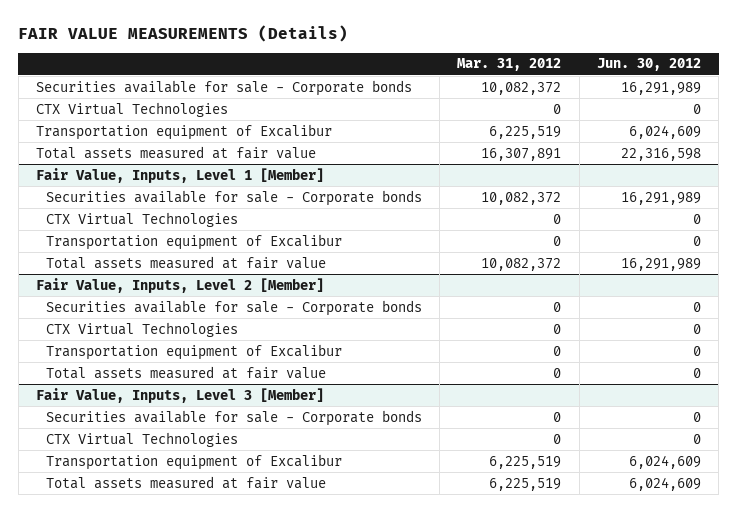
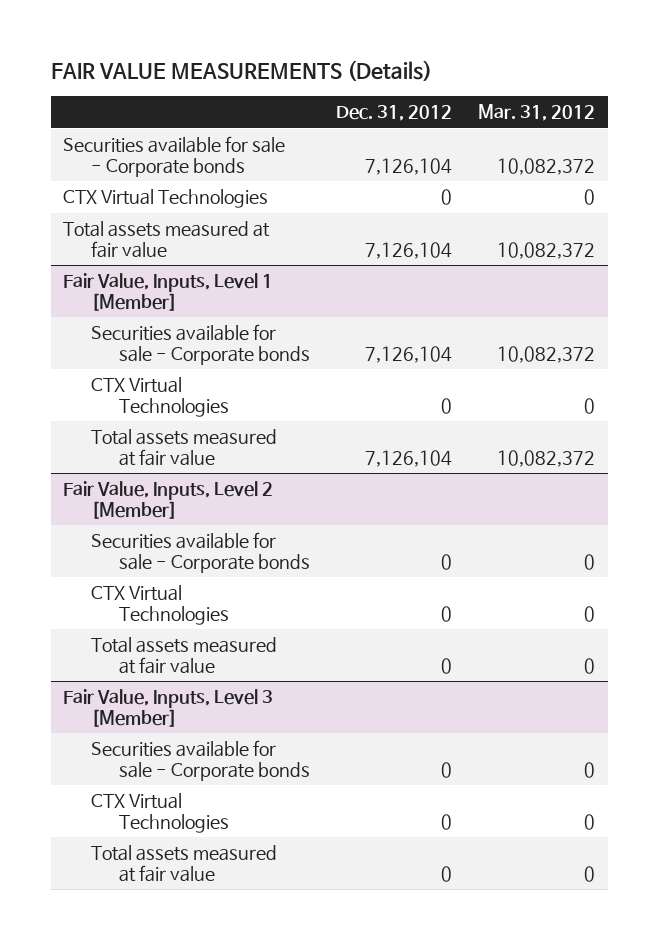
- | Mar. 31, 2012 | Jun. 30, 2012
+ | Dec. 31, 2012 | Mar. 31, 2012
- Transportation equipment of Excalibur | 6,225,519 | 6,024,609
- Total assets measured at fair value | 16,307,891 | 22,316,598
+ Total assets measured at fair value | 7,126,104 | 10,082,372
@ Fair Value, Inputs, Level 1 [Member]
- Transportation equipment of Excalibur | 0 | 0
@ Fair Value, Inputs, Level 2 [Member]
- Transportation equipment of Excalibur | 0 | 0
@ Fair Value, Inputs, Level 3 [Member]
- Transportation equipment of Excalibur | 6,225,519 | 6,024,609
- Total assets measured at fair value | 6,225,519 | 6,024,609
+ Total assets measured at fair value | 0 | 0

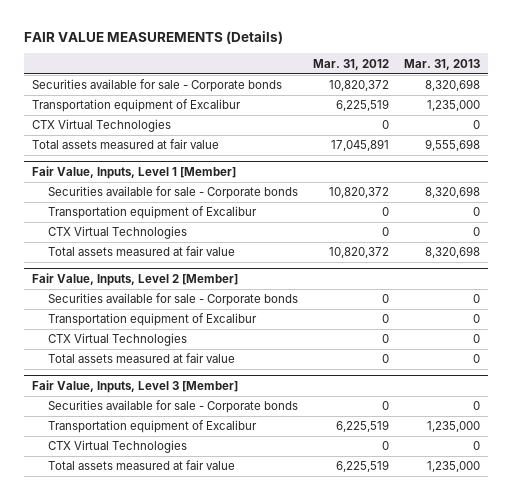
- | Dec. 31, 2012 | Mar. 31, 2012
+ | Mar. 31, 2012 | Mar. 31, 2013
- Securities available for sale - Corporate bonds | 7,126,104 | 10,082,372
+ Securities available for sale - Corporate bonds | 10,820,372 | 8,320,698
+ Transportation equipment of Excalibur | 6,225,519 | 1,235,000
- Total assets measured at fair value | 7,126,104 | 10,082,372
+ Total assets measured at fair value | 17,045,891 | 9,555,698
@ Fair Value, Inputs, Level 1 [Member]
- Securities available for sale - Corporate bonds | 7,126,104 | 10,082,372
+ Securities available for sale - Corporate bonds | 10,820,372 | 8,320,698
+ Transportation equipment of Excalibur | 0 | 0
- Total assets measured at fair value | 7,126,104 | 10,082,372
+ Total assets measured at fair value | 10,820,372 | 8,320,698
@ Fair Value, Inputs, Level 2 [Member]
+ Transportation equipment of Excalibur | 0 | 0
@ Fair Value, Inputs, Level 3 [Member]
+ Transportation equipment of Excalibur | 6,225,519 | 1,235,000
- Total assets measured at fair value | 0 | 0
+ Total assets measured at fair value | 6,225,519 | 1,235,000

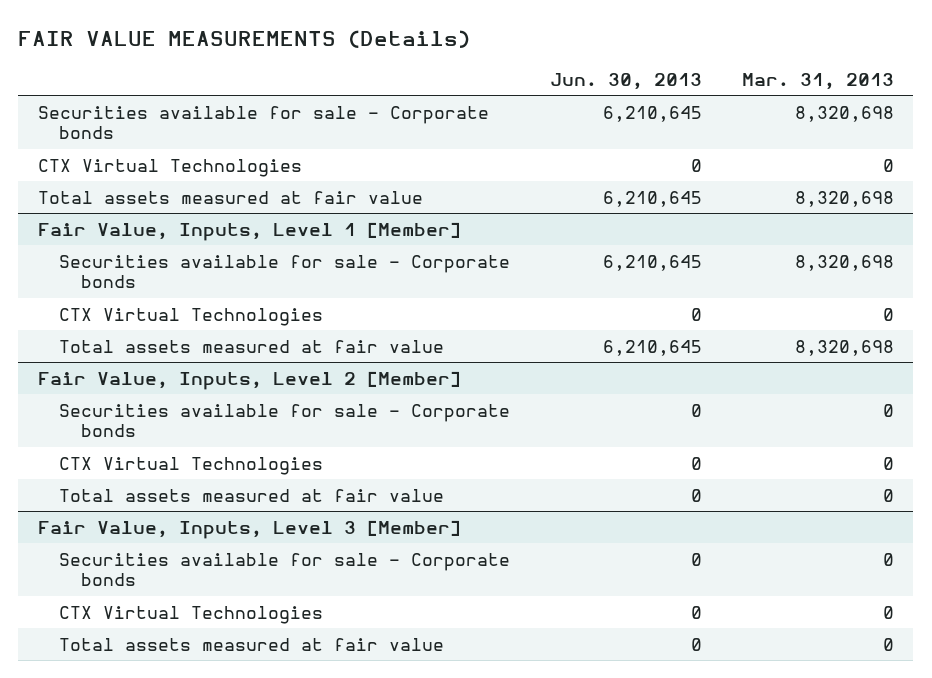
- | Mar. 31, 2012 | Mar. 31, 2013
+ | Jun. 30, 2013 | Mar. 31, 2013
- Transportation equipment of Excalibur | 6,225,519 | 1,235,000
- Total assets measured at fair value | 17,045,891 | 9,555,698
+ Total assets measured at fair value | 6,210,645 | 8,320,698
@ Fair Value, Inputs, Level 1 [Member]
- Transportation equipment of Excalibur | 0 | 0
@ Fair Value, Inputs, Level 2 [Member]
- Transportation equipment of Excalibur | 0 | 0
@ Fair Value, Inputs, Level 3 [Member]
- Transportation equipment of Excalibur | 6,225,519 | 1,235,000
- Total assets measured at fair value | 6,225,519 | 1,235,000
+ Total assets measured at fair value | 0 | 0

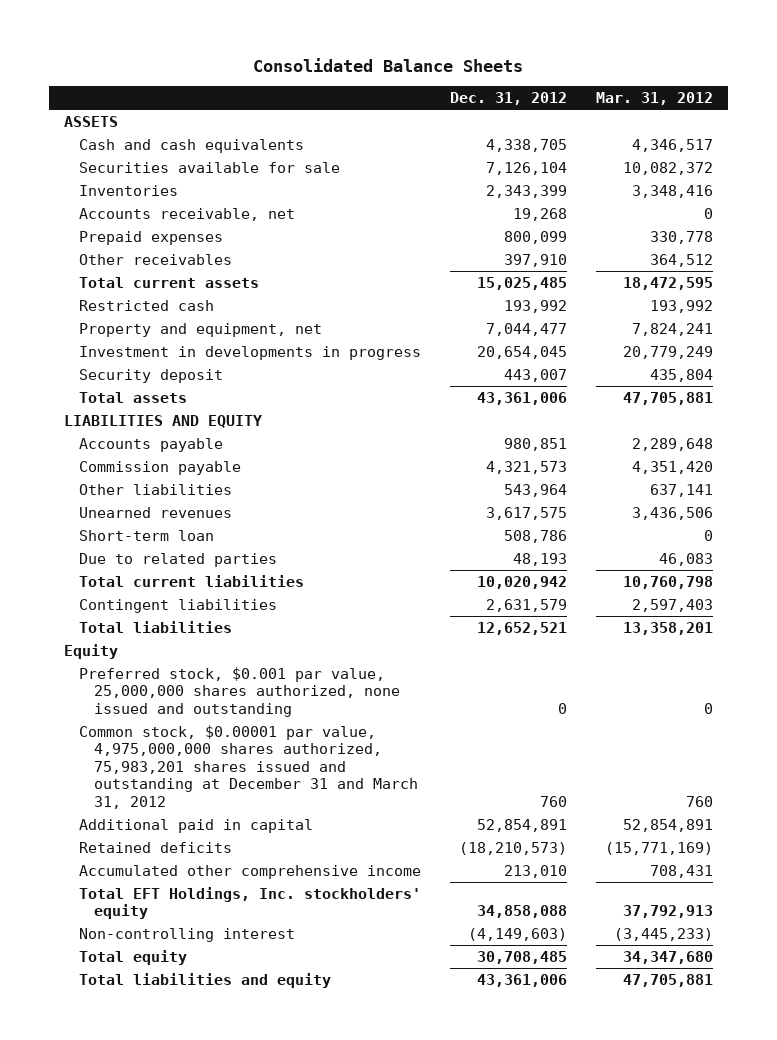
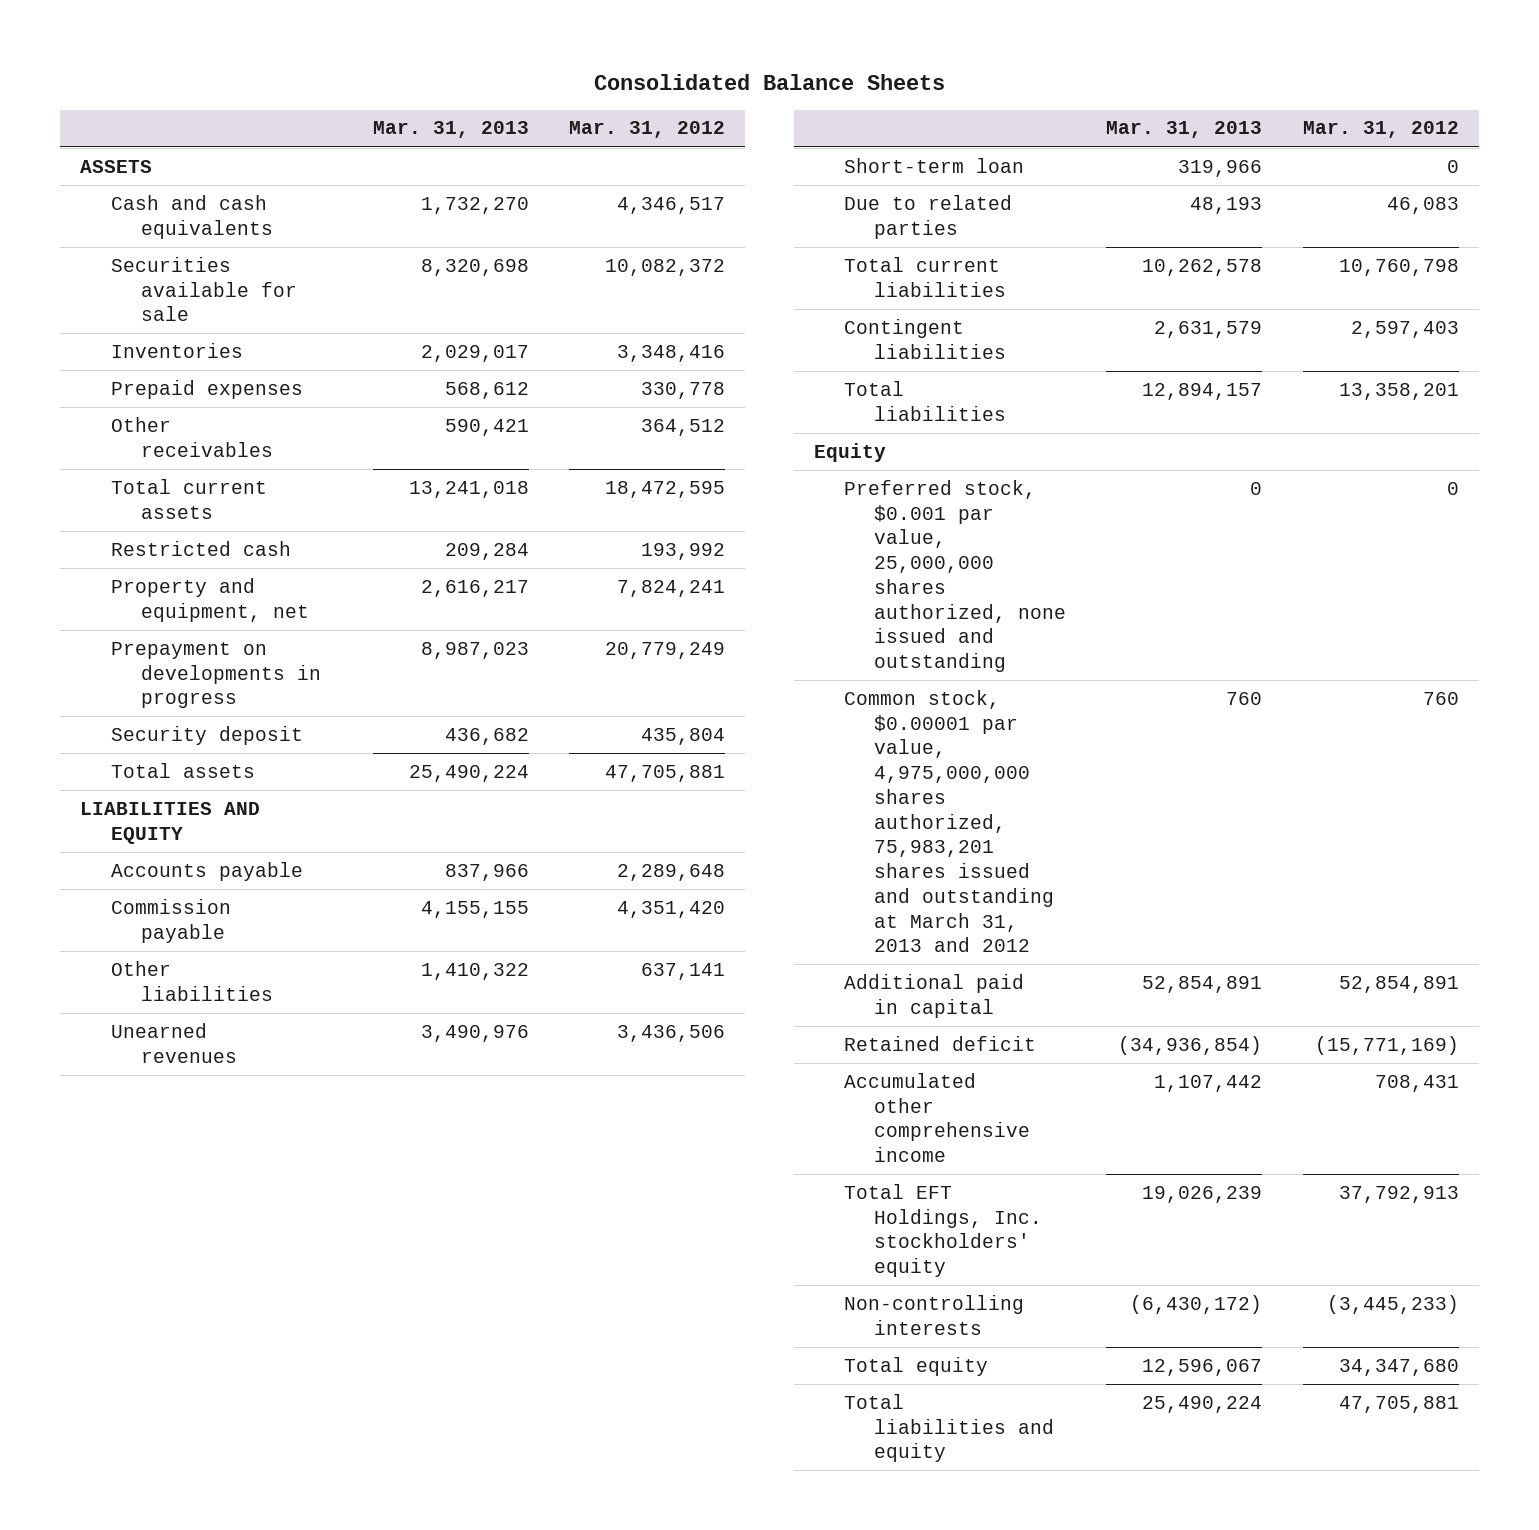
- | Dec. 31, 2012 | Mar. 31, 2012
+ | Mar. 31, 2013 | Mar. 31, 2012
- Accounts receivable, net | 19,268 | 0
- Investment in developments in progress | 20,654,045 | 20,779,249
+ Prepayment on developments in progress | 8,987,023 | 20,779,249
- Common stock, $0.00001 par value, 4,975,000,000 shares authorized, 75,983,201 shares issued and outstanding at December 31 and March 31, 2012 | 760 | 760
+ Common stock, $0.00001 par value, 4,975,000,000 shares authorized, 75,983,201 shares issued and outstanding at March 31, 2013 and 2012 | 760 | 760
- Retained deficits | (18,210,573) | (15,771,169)
+ Retained deficit | (34,936,854) | (15,771,169)
- Non-controlling interest | (4,149,603) | (3,445,233)
+ Non-controlling interests | (6,430,172) | (3,445,233)

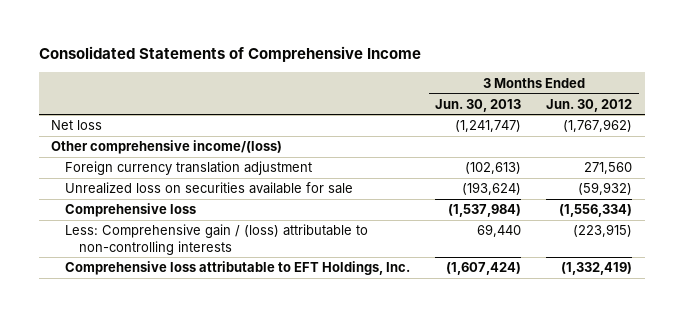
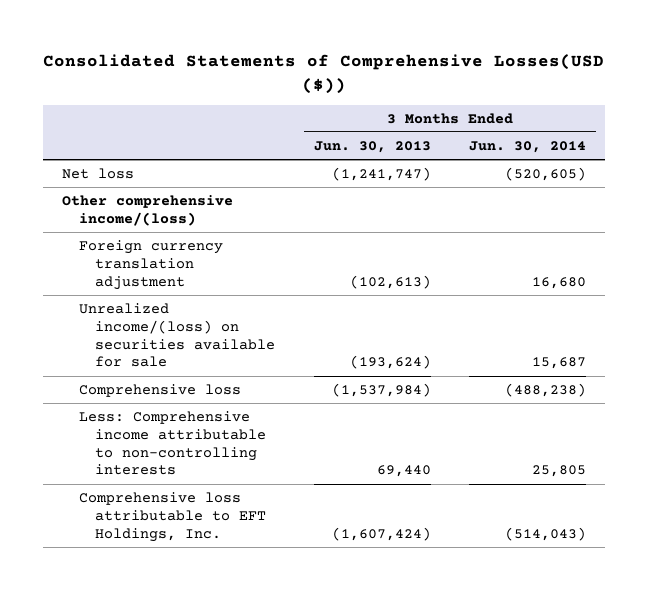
- Consolidated Statements of Comprehensive Income
+ Consolidated Statements of Comprehensive Losses(USD ($))
- | 3 Months Ended Jun. 30, 2013 | 3 Months Ended Jun. 30, 2012
+ | 3 Months Ended Jun. 30, 2013 | 3 Months Ended Jun. 30, 2014
- Unrealized loss on securities available for sale | (193,624) | (59,932)
+ Unrealized income/(loss) on securities available for sale | (193,624) | 15,687
- Less: Comprehensive gain / (loss) attributable to non-controlling interests | 69,440 | (223,915)
+ Less: Comprehensive income attributable to non-controlling interests | 69,440 | 25,805

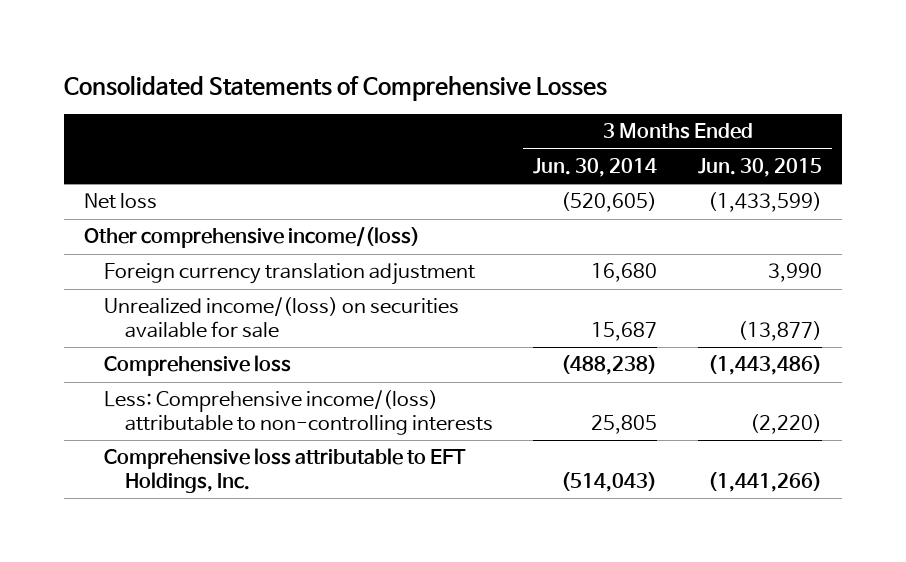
- Consolidated Statements of Comprehensive Losses(USD ($))
+ Consolidated Statements of Comprehensive Losses
- | 3 Months Ended Jun. 30, 2013 | 3 Months Ended Jun. 30, 2014
+ | 3 Months Ended Jun. 30, 2014 | 3 Months Ended Jun. 30, 2015
- Less: Comprehensive income attributable to non-controlling interests | 69,440 | 25,805
+ Less: Comprehensive income/(loss) attributable to non-controlling interests | 25,805 | (2,220)

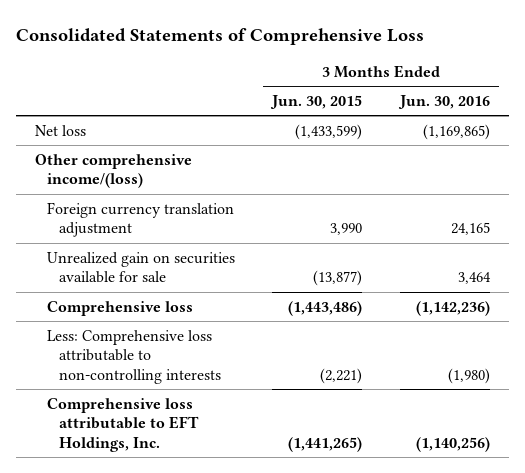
- Consolidated Statements of Comprehensive Losses
+ Consolidated Statements of Comprehensive Loss
- | 3 Months Ended Jun. 30, 2014 | 3 Months Ended Jun. 30, 2015
+ | 3 Months Ended Jun. 30, 2015 | 3 Months Ended Jun. 30, 2016
- Unrealized income/(loss) on securities available for sale | 15,687 | (13,877)
+ Unrealized gain on securities available for sale | (13,877) | 3,464
- Less: Comprehensive income/(loss) attributable to non-controlling interests | 25,805 | (2,220)
- Comprehensive loss attributable to EFT Holdings, Inc. | (514,043) | (1,441,266)
+ Less: Comprehensive loss attributable to non-controlling interests | (2,221) | (1,980)
+ Comprehensive loss attributable to EFT Holdings, Inc. | (1,441,265) | (1,140,256)

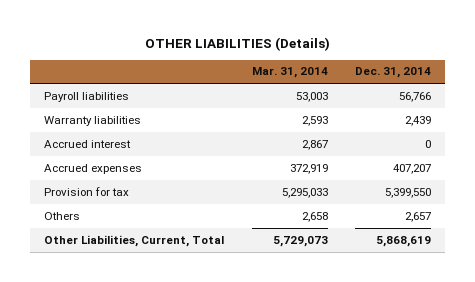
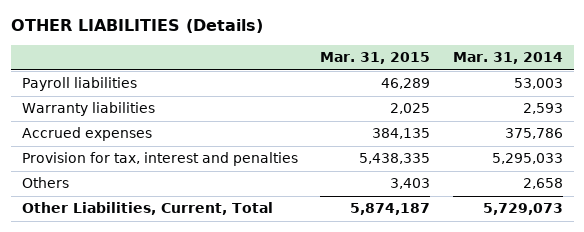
- | Mar. 31, 2014 | Dec. 31, 2014
+ | Mar. 31, 2015 | Mar. 31, 2014
- Accrued interest | 2,867 | 0
- Accrued expenses | 372,919 | 407,207
- Provision for tax | 5,295,033 | 5,399,550
+ Accrued expenses | 384,135 | 375,786
+ Provision for tax, interest and penalties | 5,438,335 | 5,295,033

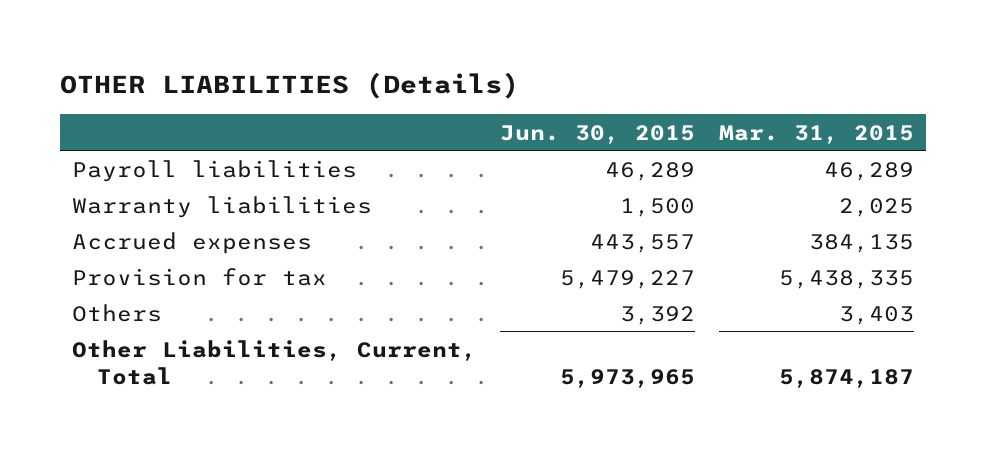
- | Mar. 31, 2015 | Mar. 31, 2014
+ | Jun. 30, 2015 | Mar. 31, 2015
- Provision for tax, interest and penalties | 5,438,335 | 5,295,033
+ Provision for tax | 5,479,227 | 5,438,335

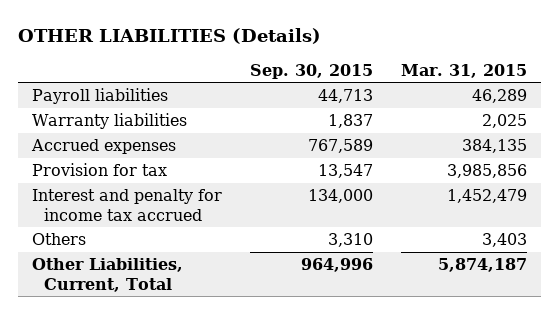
- | Jun. 30, 2015 | Mar. 31, 2015
+ | Sep. 30, 2015 | Mar. 31, 2015
- Provision for tax | 5,479,227 | 5,438,335
+ Provision for tax | 13,547 | 3,985,856
+ Interest and penalty for income tax accrued | 134,000 | 1,452,479

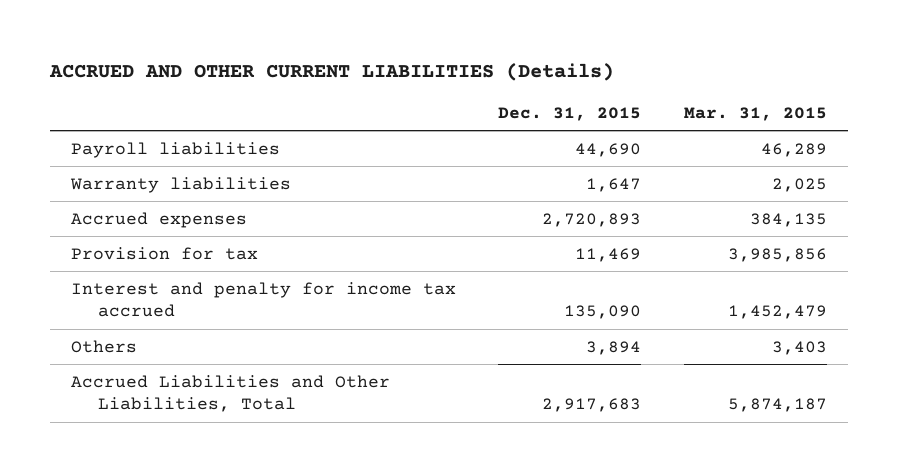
- OTHER LIABILITIES (Details)
+ ACCRUED AND OTHER CURRENT LIABILITIES (Details)
- | Sep. 30, 2015 | Mar. 31, 2015
+ | Dec. 31, 2015 | Mar. 31, 2015
- Other Liabilities, Current, Total | 964,996 | 5,874,187
+ Accrued Liabilities and Other Liabilities, Total | 2,917,683 | 5,874,187

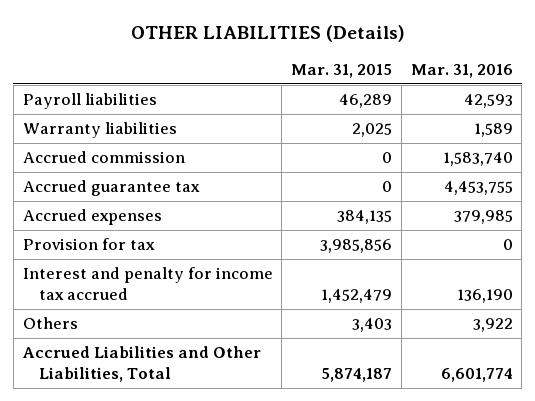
- ACCRUED AND OTHER CURRENT LIABILITIES (Details)
+ OTHER LIABILITIES (Details)
- | Dec. 31, 2015 | Mar. 31, 2015
+ | Mar. 31, 2015 | Mar. 31, 2016
+ Accrued commission | 0 | 1,583,740
+ Accrued guarantee tax | 0 | 4,453,755

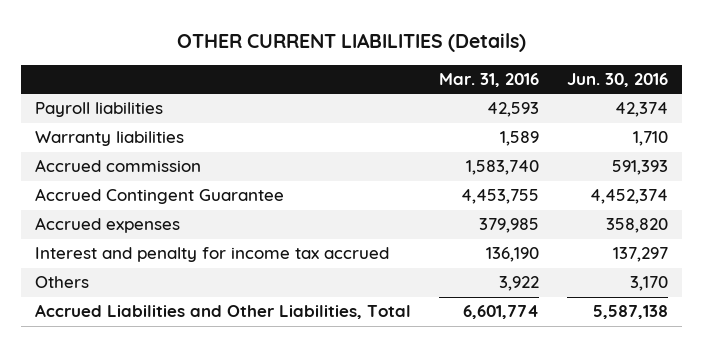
- OTHER LIABILITIES (Details)
+ OTHER CURRENT LIABILITIES (Details)
- | Mar. 31, 2015 | Mar. 31, 2016
+ | Mar. 31, 2016 | Jun. 30, 2016
- Accrued guarantee tax | 0 | 4,453,755
+ Accrued Contingent Guarantee | 4,453,755 | 4,452,374
- Provision for tax | 3,985,856 | 0

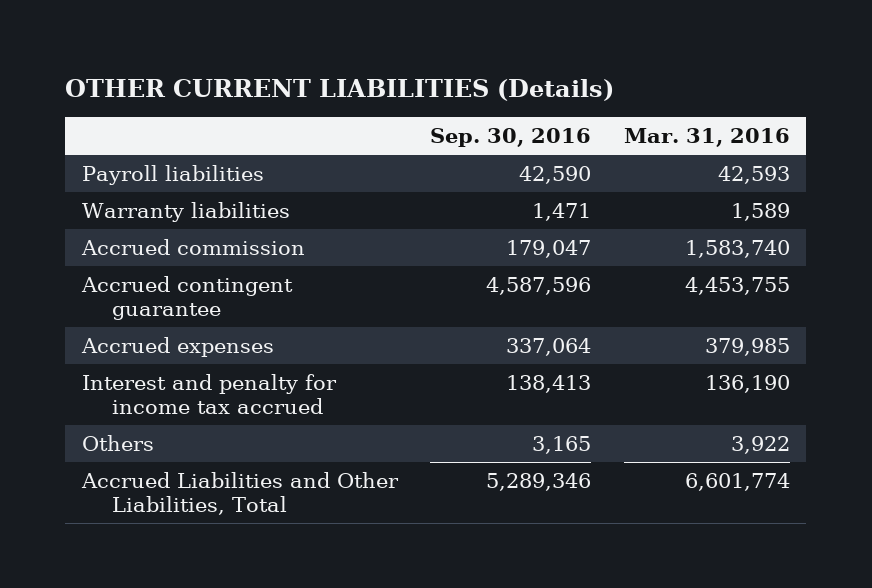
- | Mar. 31, 2016 | Jun. 30, 2016
+ | Sep. 30, 2016 | Mar. 31, 2016
- Accrued Contingent Guarantee | 4,453,755 | 4,452,374
+ Accrued contingent guarantee | 4,587,596 | 4,453,755

